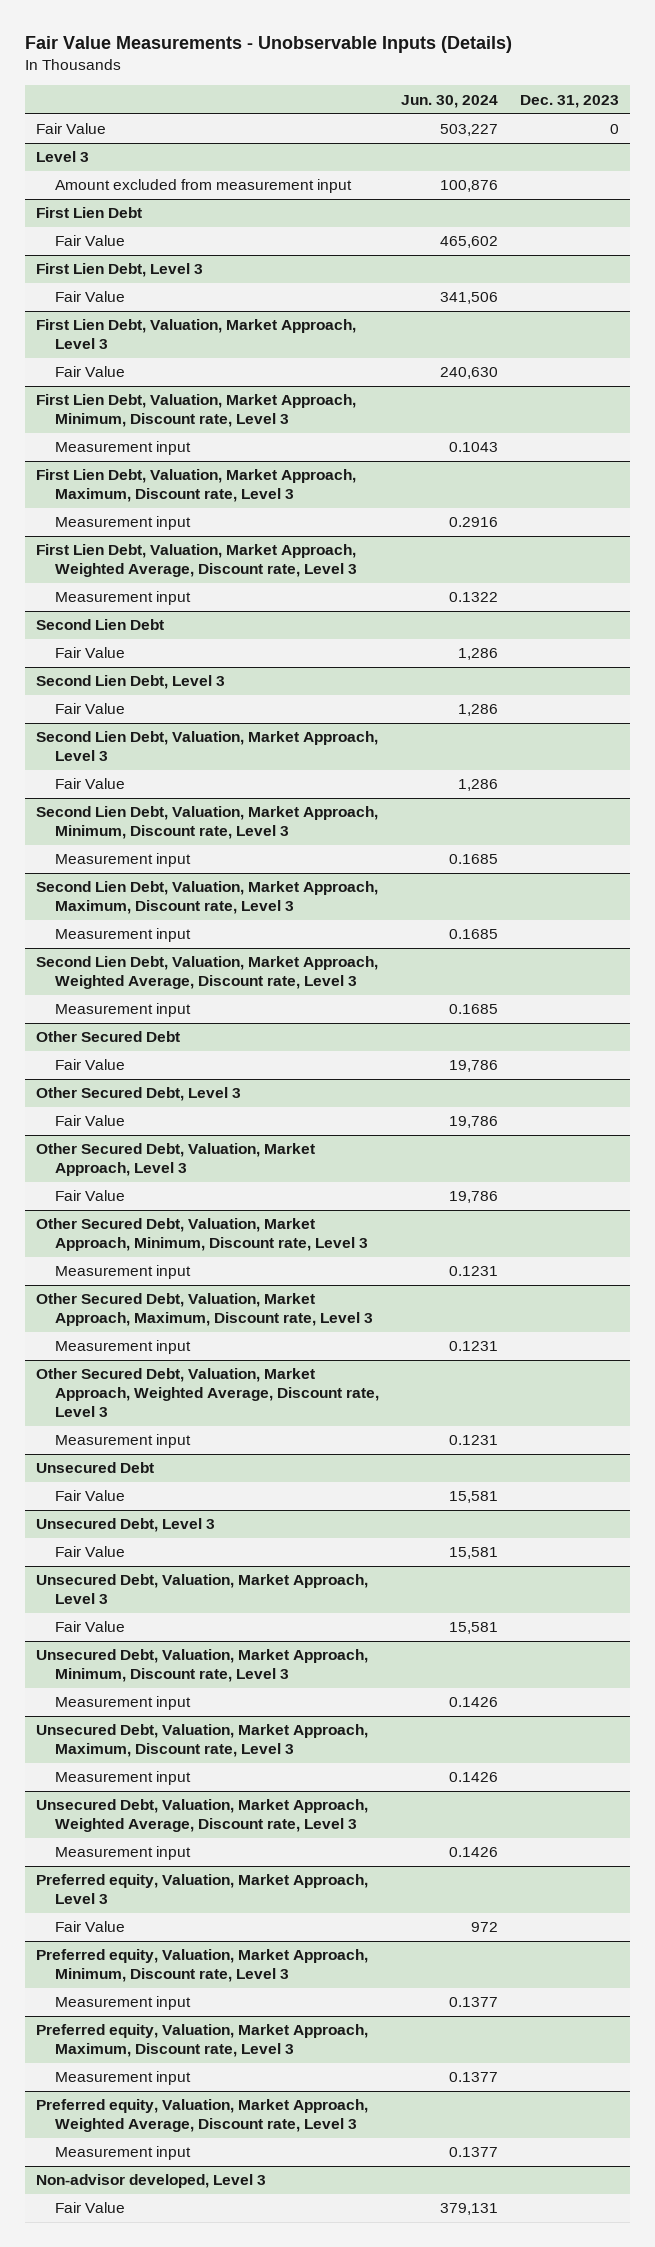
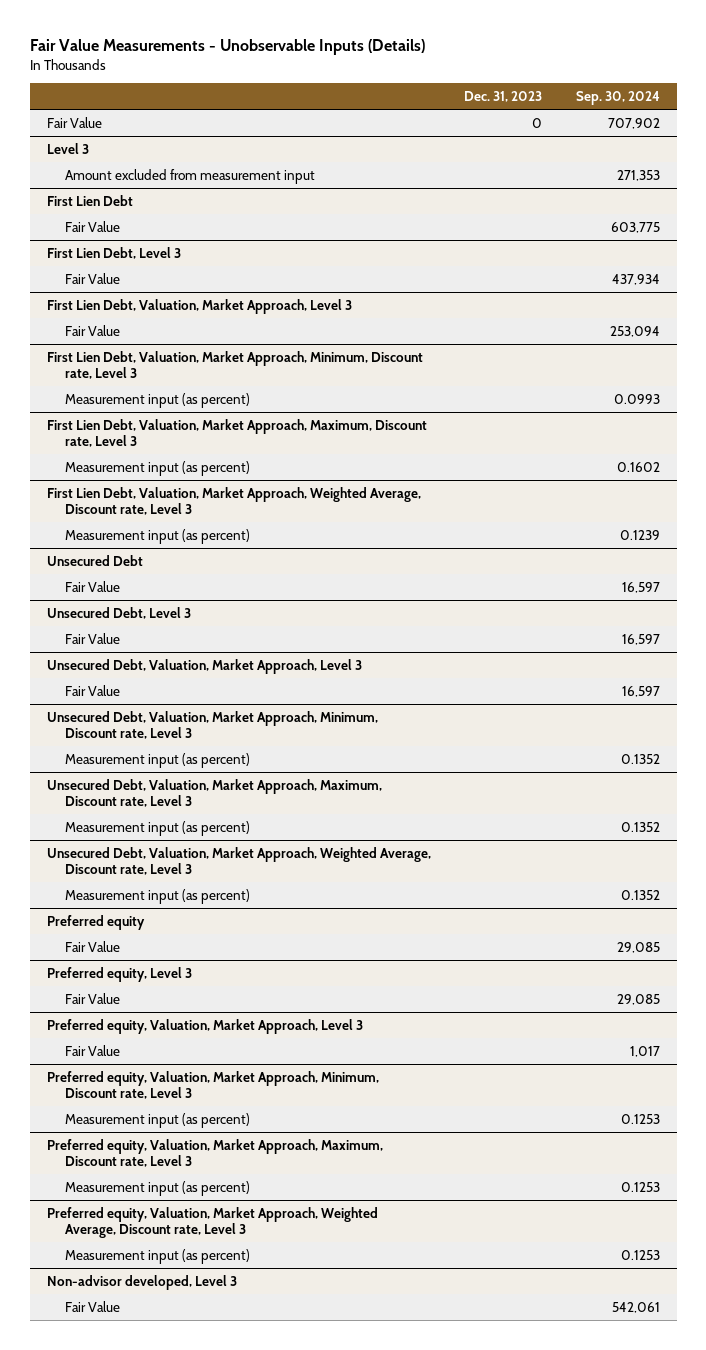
- | Jun. 30, 2024 | Dec. 31, 2023
+ | Dec. 31, 2023 | Sep. 30, 2024
@ First Lien Debt, Valuation, Market Approach, Minimum, Discount rate, Level 3
- Measurement input | 0.1043 |
+ Measurement input (as percent) | | 0.0993
@ First Lien Debt, Valuation, Market Approach, Maximum, Discount rate, Level 3
- Measurement input | 0.2916 |
+ Measurement input (as percent) | | 0.1602
@ First Lien Debt, Valuation, Market Approach, Weighted Average, Discount rate, Level 3
- Measurement input | 0.1322 |
- Second Lien Debt
- Fair Value | 1,286 |
- Second Lien Debt, Level 3
- Fair Value | 1,286 |
- Second Lien Debt, Valuation, Market Approach, Level 3
- Fair Value | 1,286 |
- Second Lien Debt, Valuation, Market Approach, Minimum, Discount rate, Level 3
- Measurement input | 0.1685 |
- Second Lien Debt, Valuation, Market Approach, Maximum, Discount rate, Level 3
- Measurement input | 0.1685 |
- Second Lien Debt, Valuation, Market Approach, Weighted Average, Discount rate, Level 3
- Measurement input | 0.1685 |
- Other Secured Debt
- Fair Value | 19,786 |
- Other Secured Debt, Level 3
- Fair Value | 19,786 |
- Other Secured Debt, Valuation, Market Approach, Level 3
- Fair Value | 19,786 |
- Other Secured Debt, Valuation, Market Approach, Minimum, Discount rate, Level 3
- Measurement input | 0.1231 |
- Other Secured Debt, Valuation, Market Approach, Maximum, Discount rate, Level 3
- Measurement input | 0.1231 |
- Other Secured Debt, Valuation, Market Approach, Weighted Average, Discount rate, Level 3
- Measurement input | 0.1231 |
@ First Lien Debt, Valuation, Market Approach, Weighted Average, Discount rate, Level 3
+ Measurement input (as percent) | | 0.1239
@ Unsecured Debt, Valuation, Market Approach, Minimum, Discount rate, Level 3
- Measurement input | 0.1426 |
+ Measurement input (as percent) | | 0.1352
@ Unsecured Debt, Valuation, Market Approach, Maximum, Discount rate, Level 3
- Measurement input | 0.1426 |
+ Measurement input (as percent) | | 0.1352
@ Unsecured Debt, Valuation, Market Approach, Weighted Average, Discount rate, Level 3
- Measurement input | 0.1426 |
+ Measurement input (as percent) | | 0.1352
+ Preferred equity
+ Fair Value | | 29,085
+ Preferred equity, Level 3
+ Fair Value | | 29,085
@ Preferred equity, Valuation, Market Approach, Minimum, Discount rate, Level 3
- Measurement input | 0.1377 |
+ Measurement input (as percent) | | 0.1253
@ Preferred equity, Valuation, Market Approach, Maximum, Discount rate, Level 3
- Measurement input | 0.1377 |
+ Measurement input (as percent) | | 0.1253
@ Preferred equity, Valuation, Market Approach, Weighted Average, Discount rate, Level 3
- Measurement input | 0.1377 |
+ Measurement input (as percent) | | 0.1253

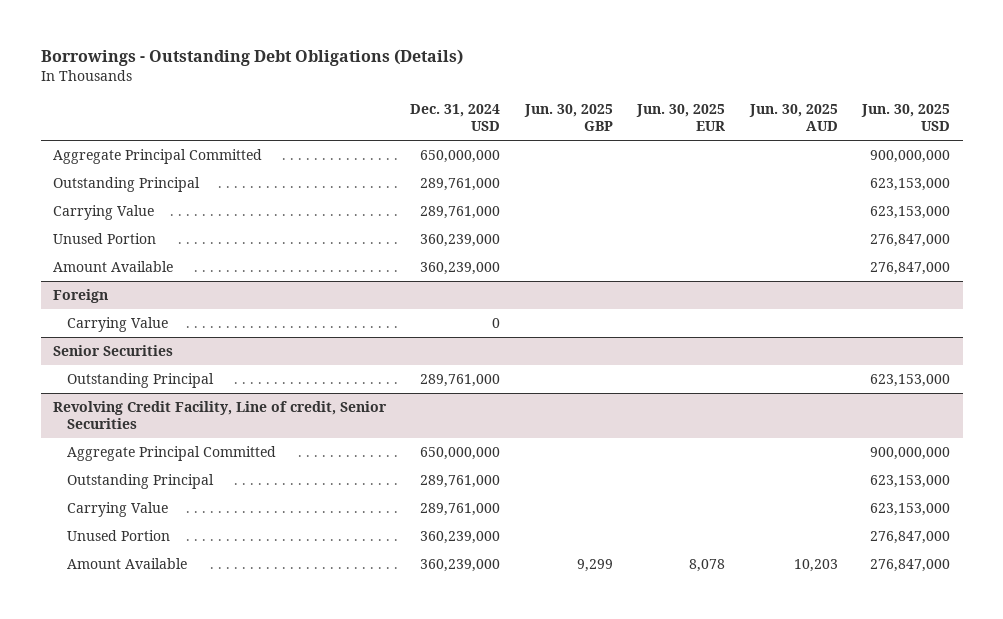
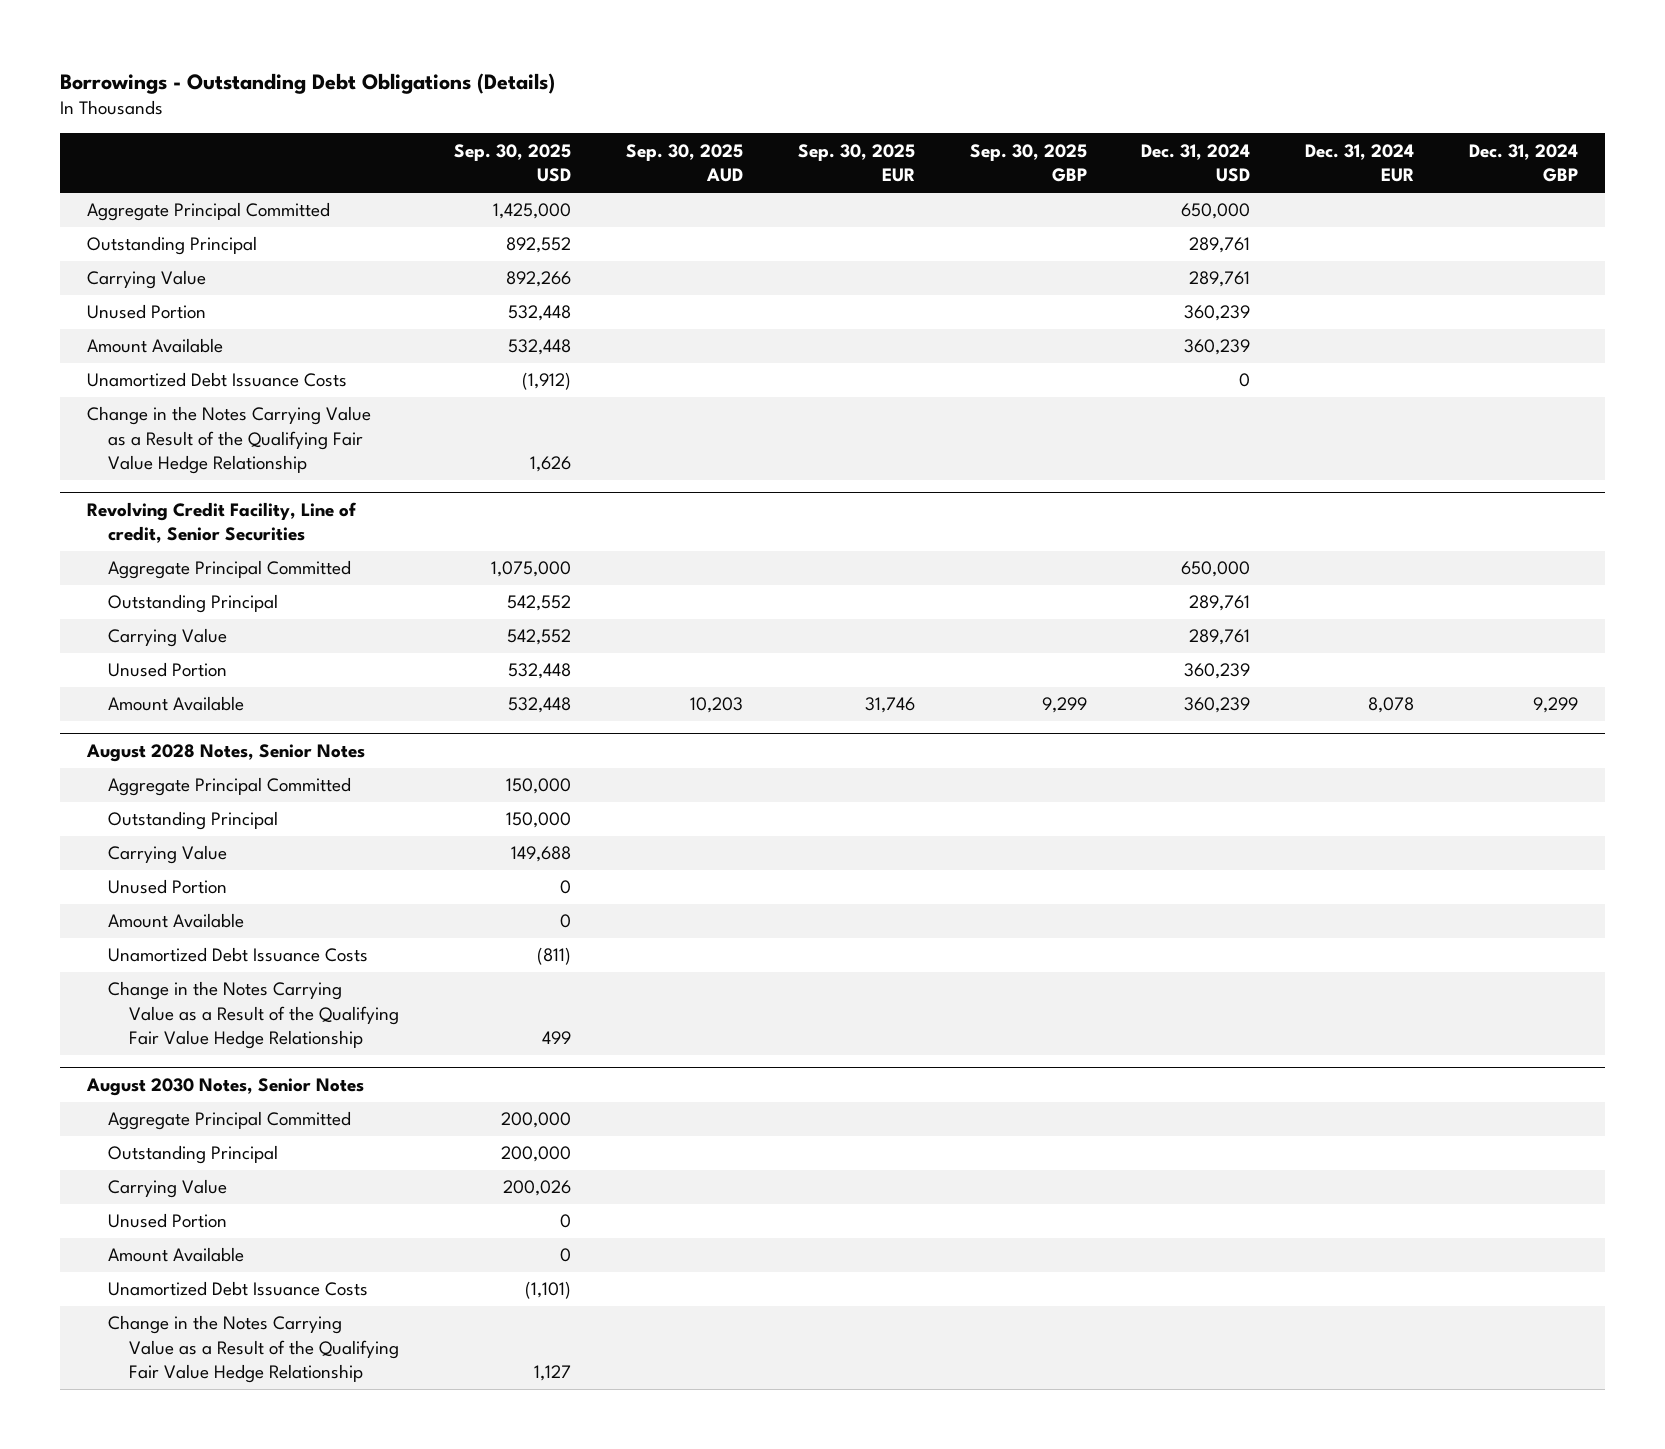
- | Dec. 31, 2024 USD | Jun. 30, 2025 GBP | Jun. 30, 2025 EUR | Jun. 30, 2025 AUD | Jun. 30, 2025 USD
+ | Sep. 30, 2025 USD | Sep. 30, 2025 AUD | Sep. 30, 2025 EUR | Sep. 30, 2025 GBP | Dec. 31, 2024 USD | Dec. 31, 2024 EUR | Dec. 31, 2024 GBP
- Aggregate Principal Committed | 650,000,000 | | | | 900,000,000
- Outstanding Principal | 289,761,000 | | | | 623,153,000
- Carrying Value | 289,761,000 | | | | 623,153,000
- Unused Portion | 360,239,000 | | | | 276,847,000
- Amount Available | 360,239,000 | | | | 276,847,000
- Foreign
- Carrying Value | 0 | | | |
- Senior Securities
- Outstanding Principal | 289,761,000 | | | | 623,153,000
+ Aggregate Principal Committed | 1,425,000 | | | | 650,000 | |
+ Outstanding Principal | 892,552 | | | | 289,761 | |
+ Carrying Value | 892,266 | | | | 289,761 | |
+ Unused Portion | 532,448 | | | | 360,239 | |
+ Amount Available | 532,448 | | | | 360,239 | |
+ Unamortized Debt Issuance Costs | (1,912) | | | | 0 | |
+ Change in the Notes Carrying Value as a Result of the Qualifying Fair Value Hedge Relationship | 1,626 | | | | | |
@ Revolving Credit Facility, Line of credit, Senior Securities
- Aggregate Principal Committed | 650,000,000 | | | | 900,000,000
- Outstanding Principal | 289,761,000 | | | | 623,153,000
- Carrying Value | 289,761,000 | | | | 623,153,000
- Unused Portion | 360,239,000 | | | | 276,847,000
- Amount Available | 360,239,000 | 9,299 | 8,078 | 10,203 | 276,847,000
+ Aggregate Principal Committed | 1,075,000 | | | | 650,000 | |
+ Outstanding Principal | 542,552 | | | | 289,761 | |
+ Carrying Value | 542,552 | | | | 289,761 | |
+ Unused Portion | 532,448 | | | | 360,239 | |
+ Amount Available | 532,448 | 10,203 | 31,746 | 9,299 | 360,239 | 8,078 | 9,299
+ August 2028 Notes, Senior Notes
+ Aggregate Principal Committed | 150,000 | | | | | |
+ Outstanding Principal | 150,000 | | | | | |
+ Carrying Value | 149,688 | | | | | |
+ Unused Portion | 0 | | | | | |
+ Amount Available | 0 | | | | | |
+ Unamortized Debt Issuance Costs | (811) | | | | | |
+ Change in the Notes Carrying Value as a Result of the Qualifying Fair Value Hedge Relationship | 499 | | | | | |
+ August 2030 Notes, Senior Notes
+ Aggregate Principal Committed | 200,000 | | | | | |
+ Outstanding Principal | 200,000 | | | | | |
+ Carrying Value | 200,026 | | | | | |
+ Unused Portion | 0 | | | | | |
+ Amount Available | 0 | | | | | |
+ Unamortized Debt Issuance Costs | (1,101) | | | | | |
+ Change in the Notes Carrying Value as a Result of the Qualifying Fair Value Hedge Relationship | 1,127 | | | | | |

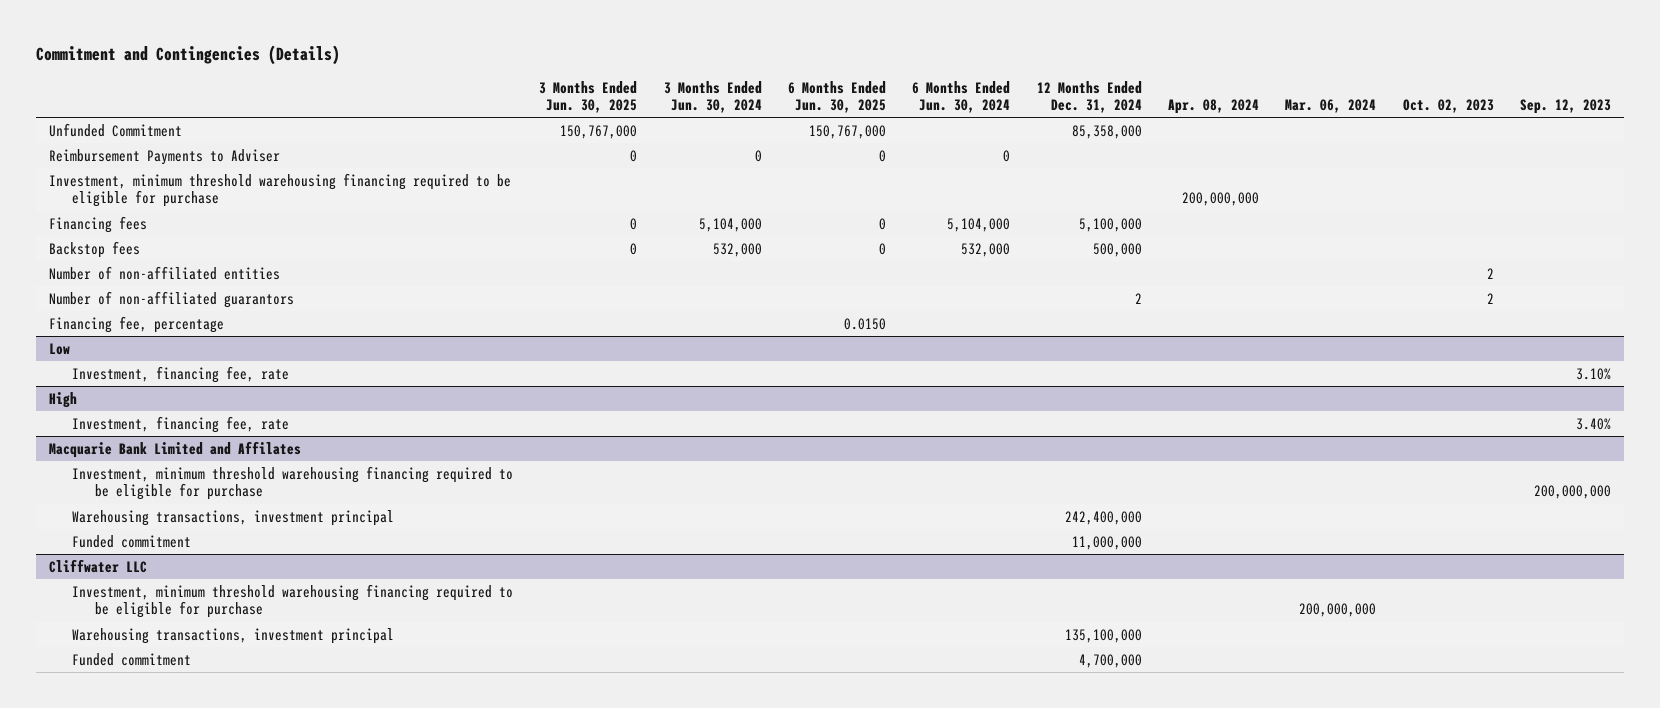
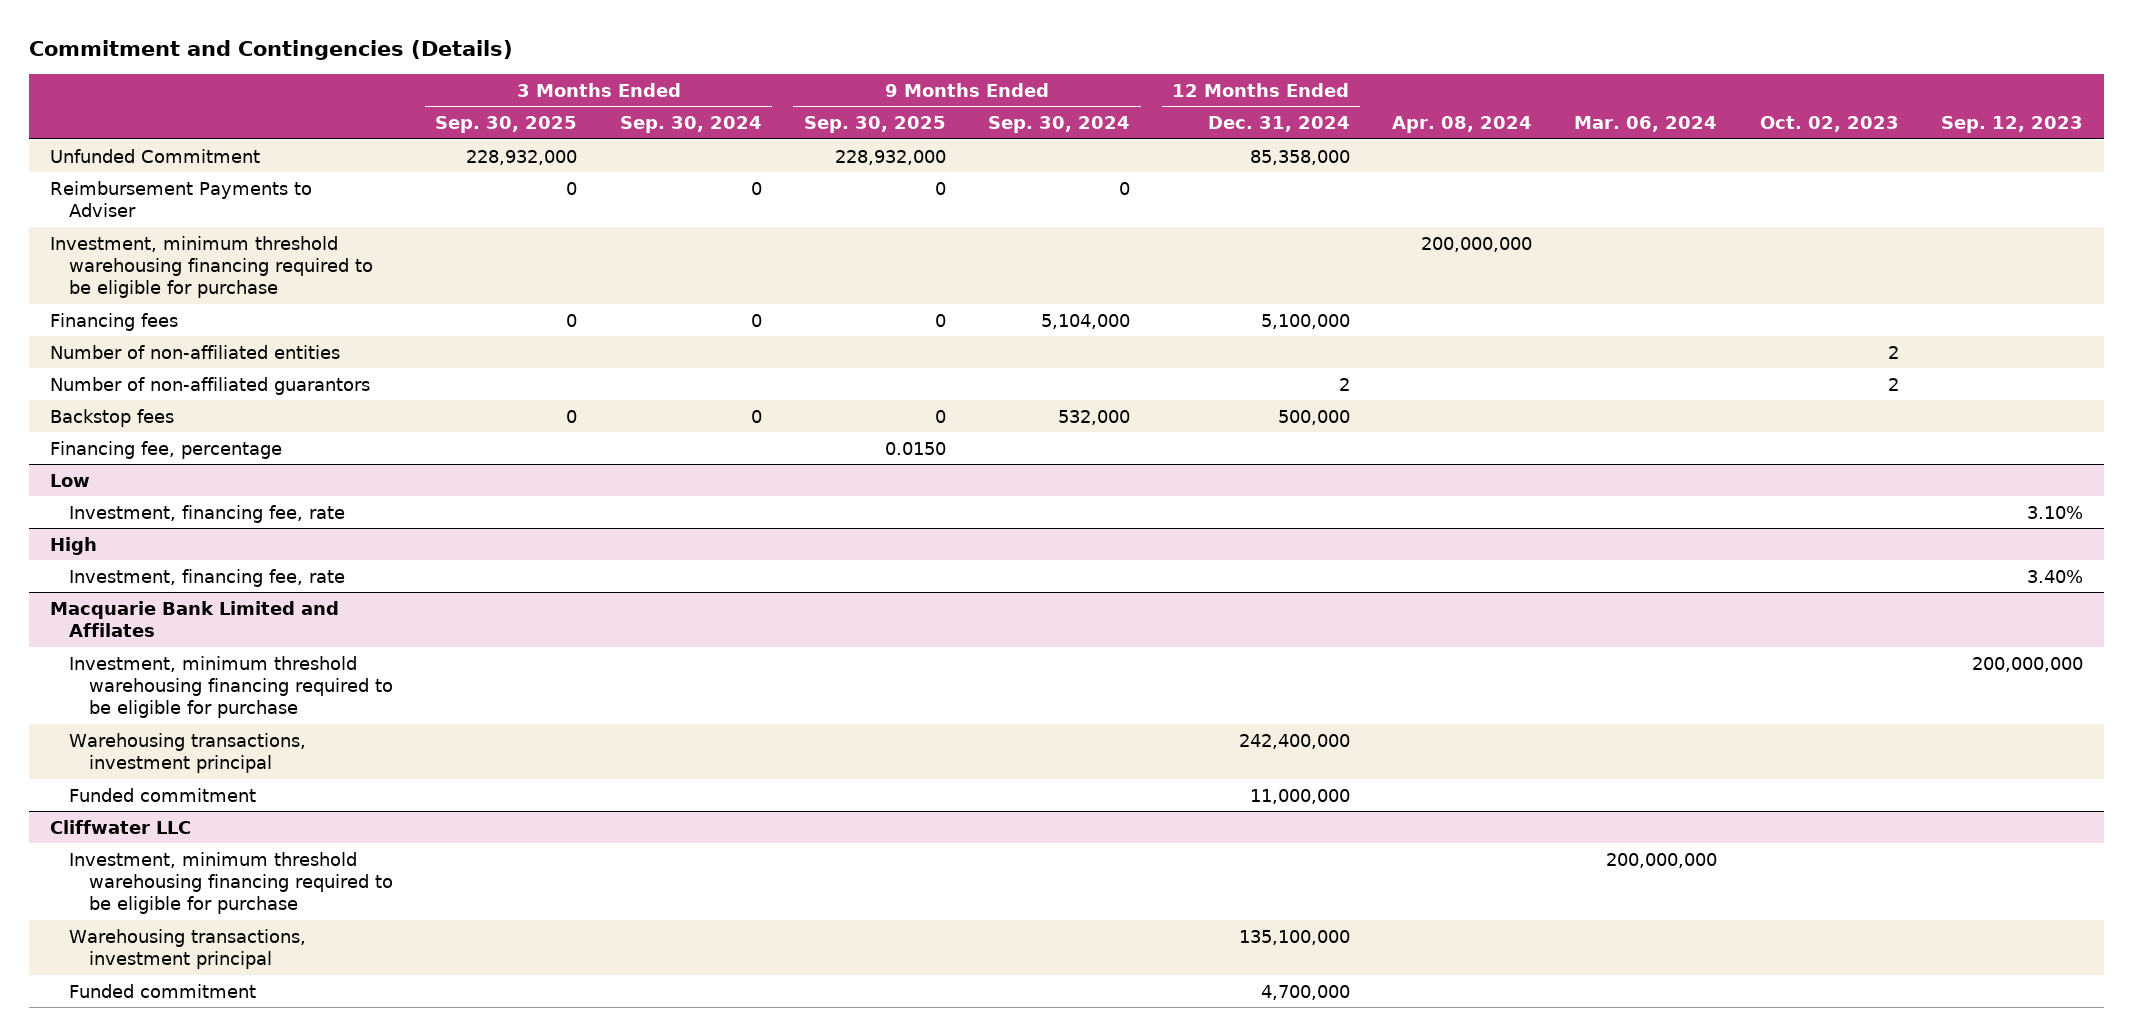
- | 3 Months Ended Jun. 30, 2025 | 3 Months Ended Jun. 30, 2024 | 6 Months Ended Jun. 30, 2025 | 6 Months Ended Jun. 30, 2024 | 12 Months Ended Dec. 31, 2024 | Apr. 08, 2024 | Mar. 06, 2024 | Oct. 02, 2023 | Sep. 12, 2023
+ | 3 Months Ended Sep. 30, 2025 | 3 Months Ended Sep. 30, 2024 | 9 Months Ended Sep. 30, 2025 | 9 Months Ended Sep. 30, 2024 | 12 Months Ended Dec. 31, 2024 | Apr. 08, 2024 | Mar. 06, 2024 | Oct. 02, 2023 | Sep. 12, 2023
moved down: Backstop fees | 0 | 0 | 0 | 532,000 | 500,000 | | | |

